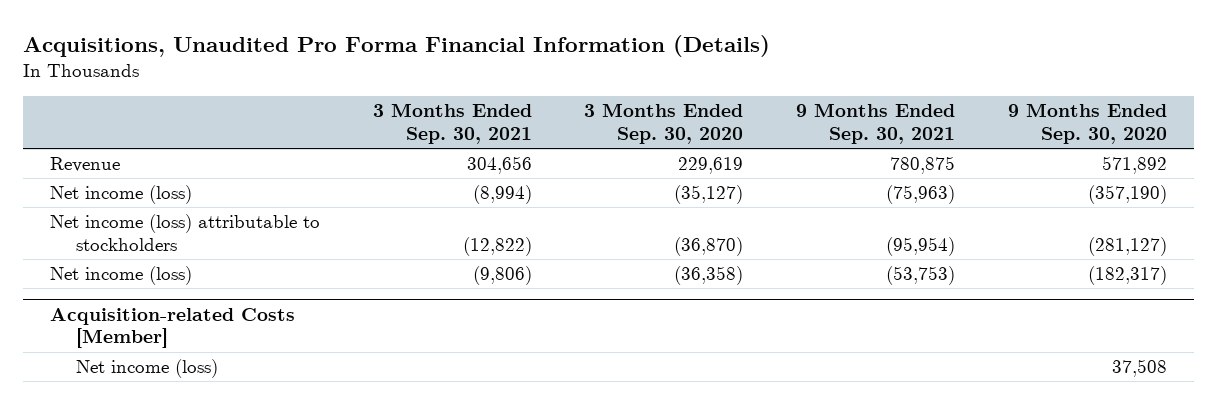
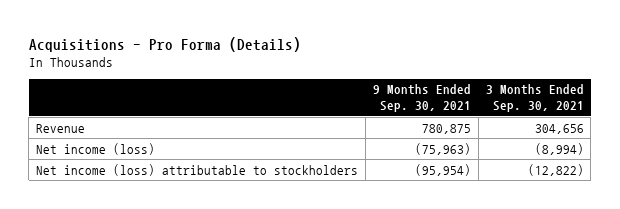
- Acquisitions, Unaudited Pro Forma Financial Information (Details)
+ Acquisitions - Pro Forma (Details)
- | 3 Months Ended Sep. 30, 2021 | 3 Months Ended Sep. 30, 2020 | 9 Months Ended Sep. 30, 2021 | 9 Months Ended Sep. 30, 2020
+ | 9 Months Ended Sep. 30, 2021 | 3 Months Ended Sep. 30, 2021
- Net income (loss) | (9,806) | (36,358) | (53,753) | (182,317)
- Acquisition-related Costs [Member]
- Net income (loss) | | | | 37,508

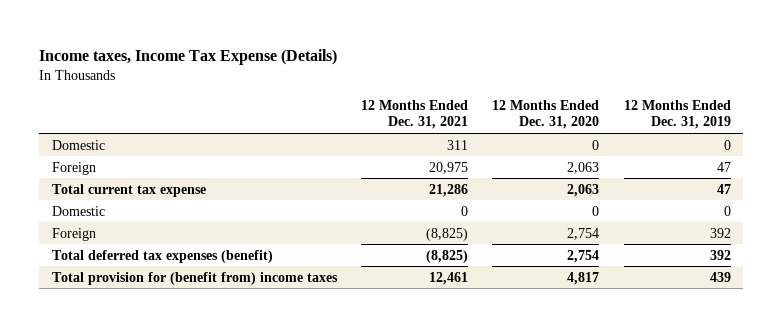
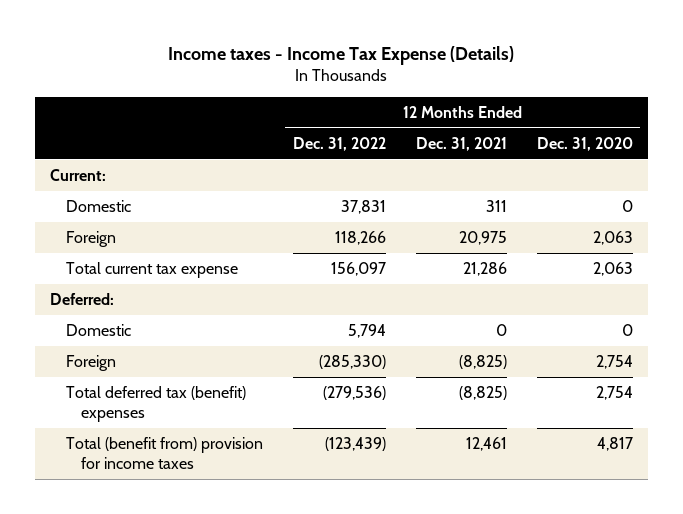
- Income taxes, Income Tax Expense (Details)
+ Income taxes - Income Tax Expense (Details)
- | 12 Months Ended Dec. 31, 2021 | 12 Months Ended Dec. 31, 2020 | 12 Months Ended Dec. 31, 2019
+ | 12 Months Ended Dec. 31, 2022 | 12 Months Ended Dec. 31, 2021 | 12 Months Ended Dec. 31, 2020
+ Current:
+ Deferred:
- Total deferred tax expenses (benefit) | (8,825) | 2,754 | 392
- Total provision for (benefit from) income taxes | 12,461 | 4,817 | 439
+ Total deferred tax (benefit) expenses | (279,536) | (8,825) | 2,754
+ Total (benefit from) provision for income taxes | (123,439) | 12,461 | 4,817

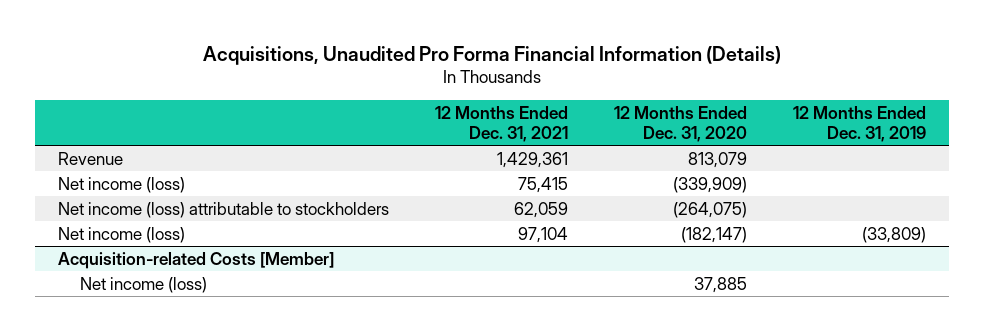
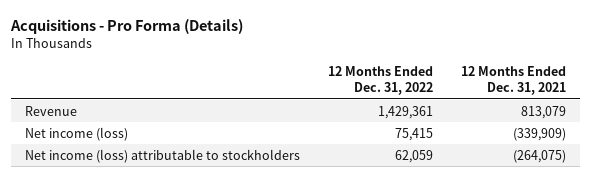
- Acquisitions, Unaudited Pro Forma Financial Information (Details)
+ Acquisitions - Pro Forma (Details)
- | 12 Months Ended Dec. 31, 2021 | 12 Months Ended Dec. 31, 2020 | 12 Months Ended Dec. 31, 2019
+ | 12 Months Ended Dec. 31, 2022 | 12 Months Ended Dec. 31, 2021
- Revenue | 1,429,361 | 813,079 |
- Net income (loss) | 75,415 | (339,909) |
- Net income (loss) attributable to stockholders | 62,059 | (264,075) |
- Net income (loss) | 97,104 | (182,147) | (33,809)
- Acquisition-related Costs [Member]
- Net income (loss) | | 37,885 |
+ Revenue | 1,429,361 | 813,079
+ Net income (loss) | 75,415 | (339,909)
+ Net income (loss) attributable to stockholders | 62,059 | (264,075)

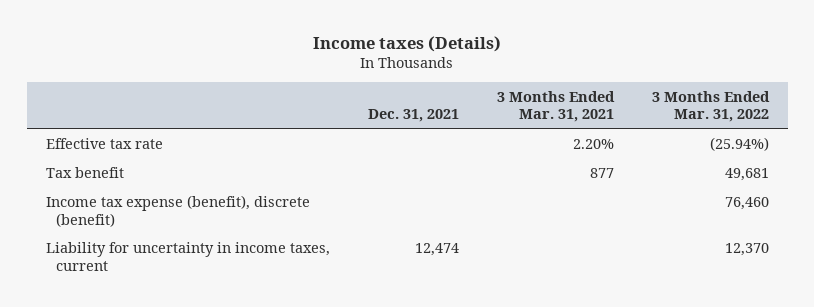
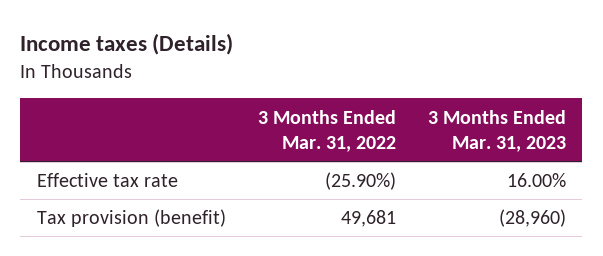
- | Dec. 31, 2021 | 3 Months Ended Mar. 31, 2021 | 3 Months Ended Mar. 31, 2022
+ | 3 Months Ended Mar. 31, 2022 | 3 Months Ended Mar. 31, 2023
- Effective tax rate | | 2.20% | (25.94%)
- Tax benefit | | 877 | 49,681
- Income tax expense (benefit), discrete (benefit) | | | 76,460
- Liability for uncertainty in income taxes, current | 12,474 | | 12,370
+ Effective tax rate | (25.90%) | 16.00%
+ Tax provision (benefit) | 49,681 | (28,960)

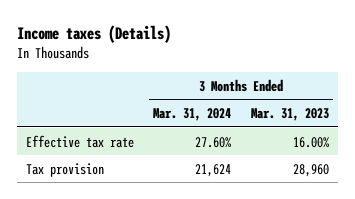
- | 3 Months Ended Mar. 31, 2022 | 3 Months Ended Mar. 31, 2023
+ | 3 Months Ended Mar. 31, 2024 | 3 Months Ended Mar. 31, 2023
- Tax provision (benefit) | 49,681 | (28,960)
+ Tax provision | 21,624 | 28,960

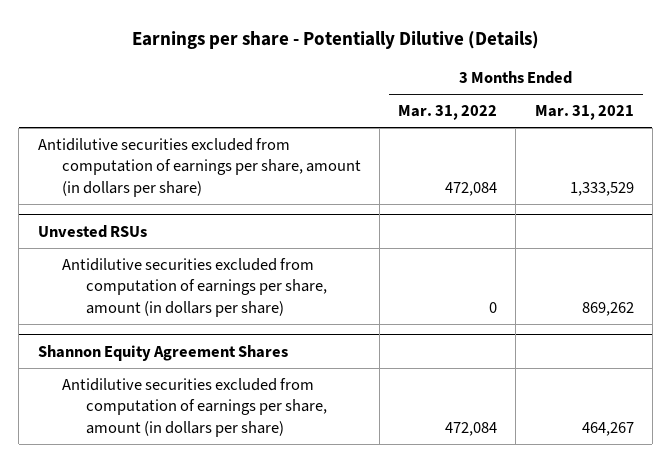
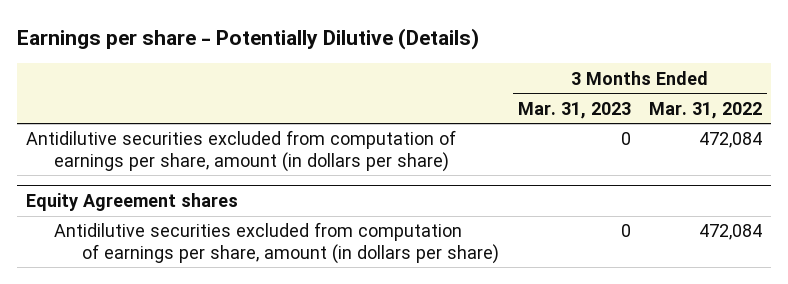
- | 3 Months Ended Mar. 31, 2022 | 3 Months Ended Mar. 31, 2021
+ | 3 Months Ended Mar. 31, 2023 | 3 Months Ended Mar. 31, 2022
- Unvested RSUs
- Antidilutive securities excluded from computation of earnings per share, amount (in dollars per share) | 0 | 869,262
- Shannon Equity Agreement Shares
+ Equity Agreement shares

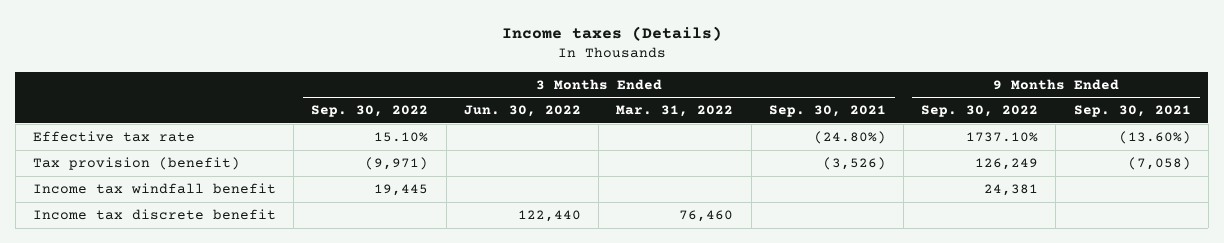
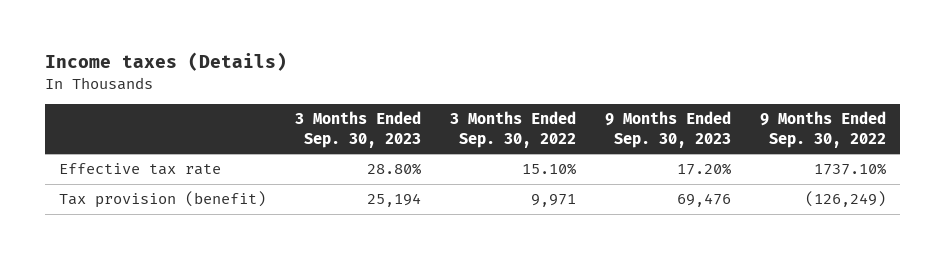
- | 3 Months Ended Sep. 30, 2022 | 3 Months Ended Jun. 30, 2022 | 3 Months Ended Mar. 31, 2022 | 3 Months Ended Sep. 30, 2021 | 9 Months Ended Sep. 30, 2022 | 9 Months Ended Sep. 30, 2021
+ | 3 Months Ended Sep. 30, 2023 | 3 Months Ended Sep. 30, 2022 | 9 Months Ended Sep. 30, 2023 | 9 Months Ended Sep. 30, 2022
- Tax provision (benefit) | (9,971) | | | (3,526) | 126,249 | (7,058)
- Income tax windfall benefit | 19,445 | | | | 24,381 |
- Income tax discrete benefit | | 122,440 | 76,460 | | |
+ Tax provision (benefit) | 25,194 | 9,971 | 69,476 | (126,249)

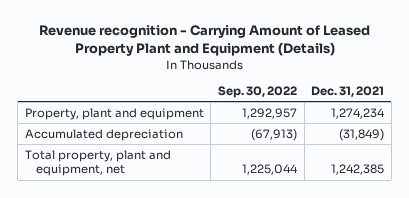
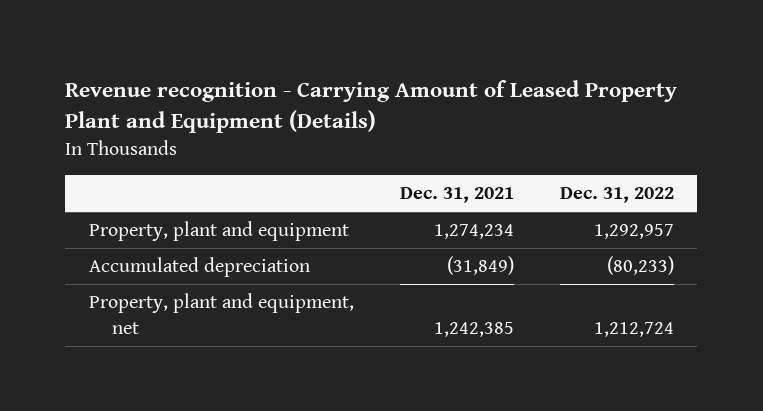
- | Sep. 30, 2022 | Dec. 31, 2021
+ | Dec. 31, 2021 | Dec. 31, 2022
- Total property, plant and equipment, net | 1,225,044 | 1,242,385
+ Property, plant and equipment, net | 1,242,385 | 1,212,724

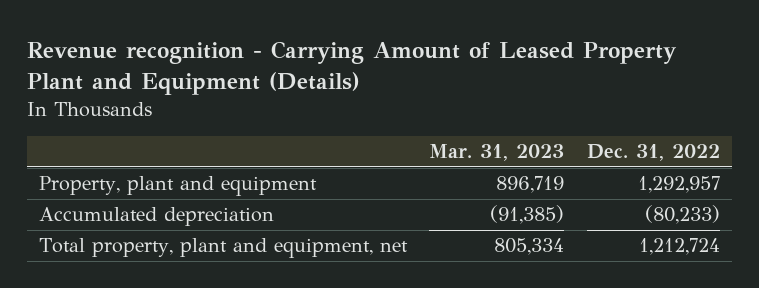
- | Dec. 31, 2021 | Dec. 31, 2022
+ | Mar. 31, 2023 | Dec. 31, 2022
- Property, plant and equipment, net | 1,242,385 | 1,212,724
+ Total property, plant and equipment, net | 805,334 | 1,212,724

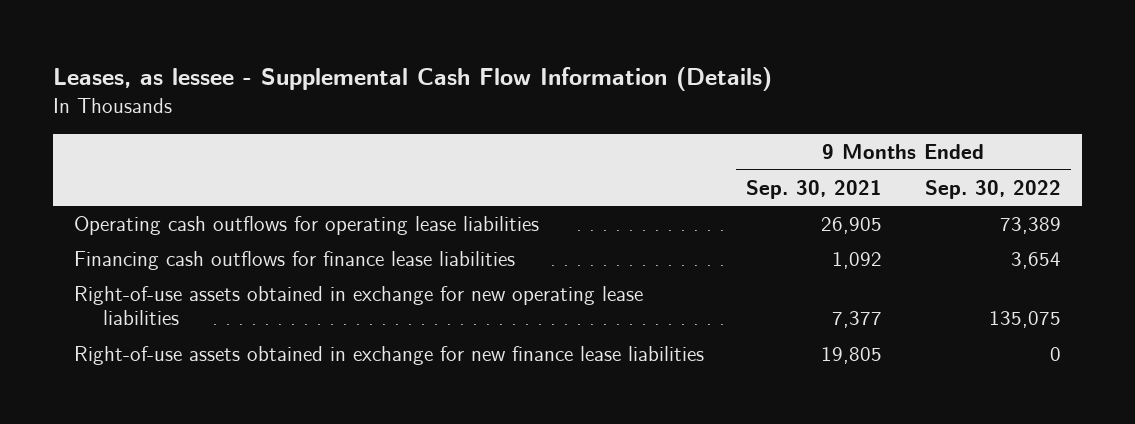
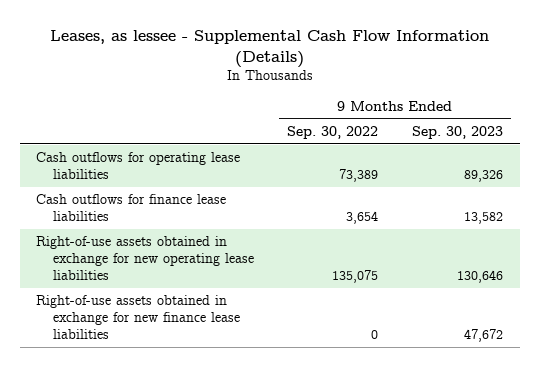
- | 9 Months Ended Sep. 30, 2021 | 9 Months Ended Sep. 30, 2022
+ | 9 Months Ended Sep. 30, 2022 | 9 Months Ended Sep. 30, 2023
- Operating cash outflows for operating lease liabilities | 26,905 | 73,389
- Financing cash outflows for finance lease liabilities | 1,092 | 3,654
+ Cash outflows for operating lease liabilities | 73,389 | 89,326
+ Cash outflows for finance lease liabilities | 3,654 | 13,582

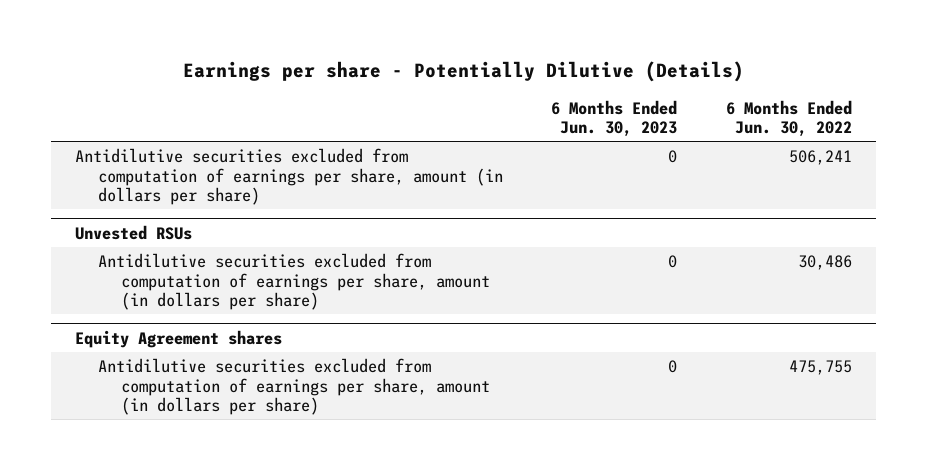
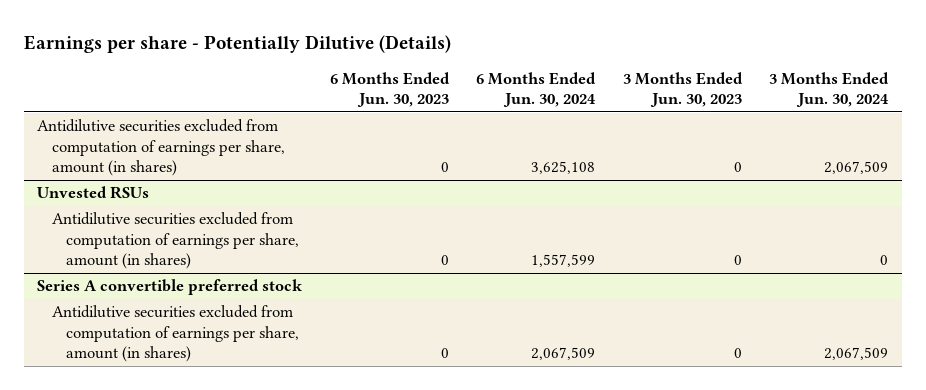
- | 6 Months Ended Jun. 30, 2023 | 6 Months Ended Jun. 30, 2022
+ | 6 Months Ended Jun. 30, 2023 | 6 Months Ended Jun. 30, 2024 | 3 Months Ended Jun. 30, 2023 | 3 Months Ended Jun. 30, 2024
- Antidilutive securities excluded from computation of earnings per share, amount (in dollars per share) | 0 | 506,241
+ Antidilutive securities excluded from computation of earnings per share, amount (in shares) | 0 | 3,625,108 | 0 | 2,067,509
@ Unvested RSUs
- Antidilutive securities excluded from computation of earnings per share, amount (in dollars per share) | 0 | 30,486
- Equity Agreement shares
- Antidilutive securities excluded from computation of earnings per share, amount (in dollars per share) | 0 | 475,755
@ Unvested RSUs
+ Antidilutive securities excluded from computation of earnings per share, amount (in shares) | 0 | 1,557,599 | 0 | 0
+ Series A convertible preferred stock
+ Antidilutive securities excluded from computation of earnings per share, amount (in shares) | 0 | 2,067,509 | 0 | 2,067,509

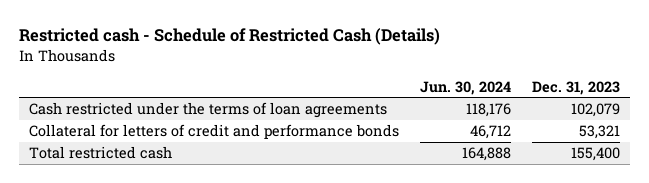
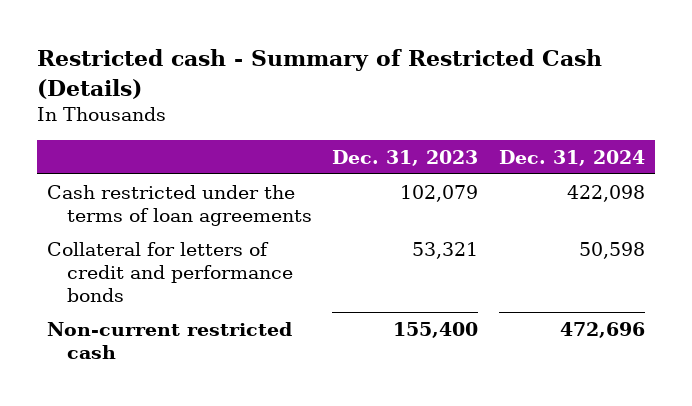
- Restricted cash - Schedule of Restricted Cash (Details)
+ Restricted cash - Summary of Restricted Cash (Details)
- | Jun. 30, 2024 | Dec. 31, 2023
+ | Dec. 31, 2023 | Dec. 31, 2024
- Total restricted cash | 164,888 | 155,400
+ Non-current restricted cash | 155,400 | 472,696

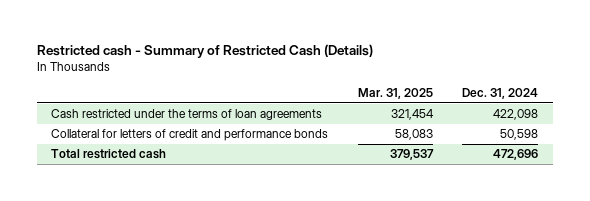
- | Dec. 31, 2023 | Dec. 31, 2024
+ | Mar. 31, 2025 | Dec. 31, 2024
- Non-current restricted cash | 155,400 | 472,696
+ Total restricted cash | 379,537 | 472,696

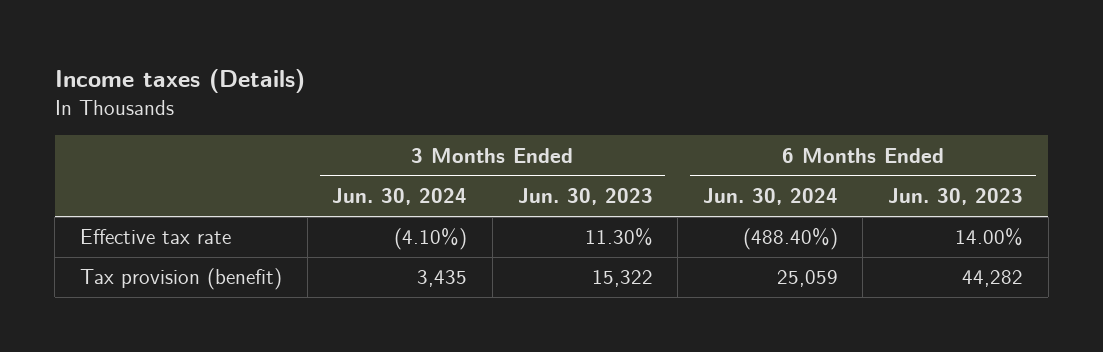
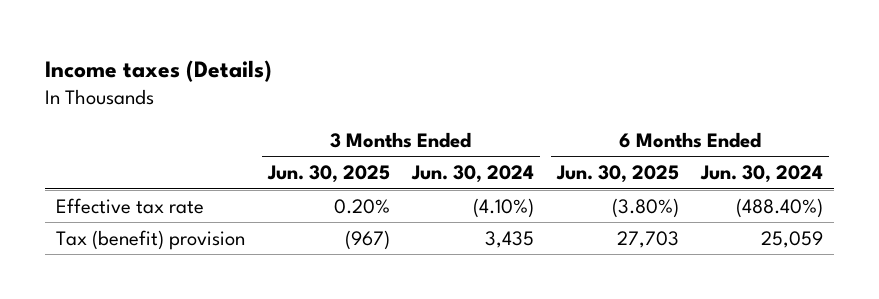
- | 3 Months Ended Jun. 30, 2024 | 3 Months Ended Jun. 30, 2023 | 6 Months Ended Jun. 30, 2024 | 6 Months Ended Jun. 30, 2023
+ | 3 Months Ended Jun. 30, 2025 | 3 Months Ended Jun. 30, 2024 | 6 Months Ended Jun. 30, 2025 | 6 Months Ended Jun. 30, 2024
- Tax provision (benefit) | 3,435 | 15,322 | 25,059 | 44,282
+ Tax (benefit) provision | (967) | 3,435 | 27,703 | 25,059

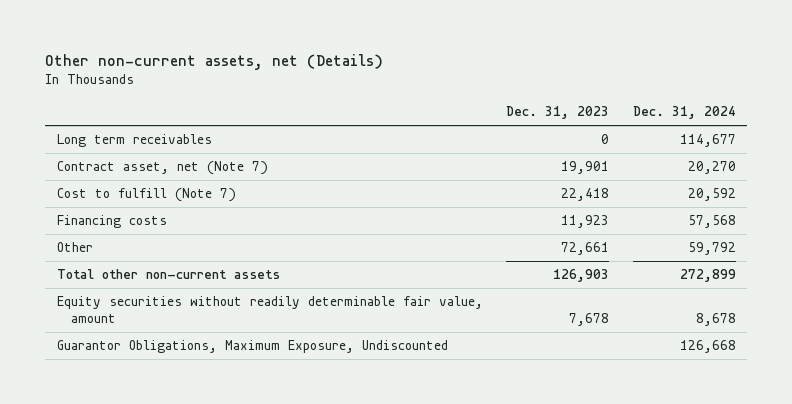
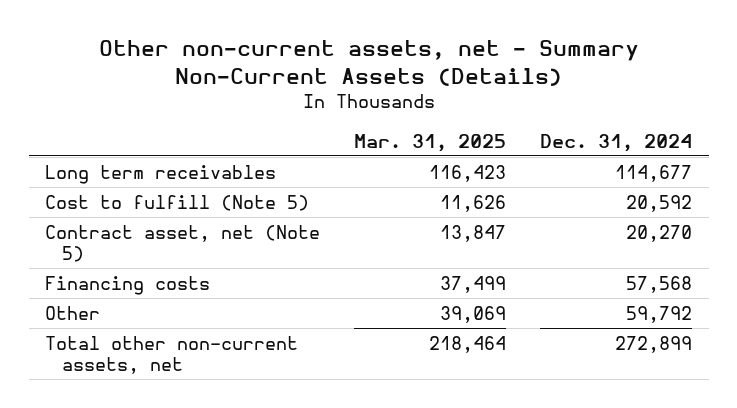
- Other non-current assets, net (Details)
+ Other non-current assets, net - Summary Non-Current Assets (Details)
- | Dec. 31, 2023 | Dec. 31, 2024
+ | Mar. 31, 2025 | Dec. 31, 2024
- Contract asset, net (Note 7) | 19,901 | 20,270
- Cost to fulfill (Note 7) | 22,418 | 20,592
+ Cost to fulfill (Note 5) | 11,626 | 20,592
+ Contract asset, net (Note 5) | 13,847 | 20,270
- Total other non-current assets | 126,903 | 272,899
- Equity securities without readily determinable fair value, amount | 7,678 | 8,678
- Guarantor Obligations, Maximum Exposure, Undiscounted | | 126,668
+ Total other non-current assets, net | 218,464 | 272,899

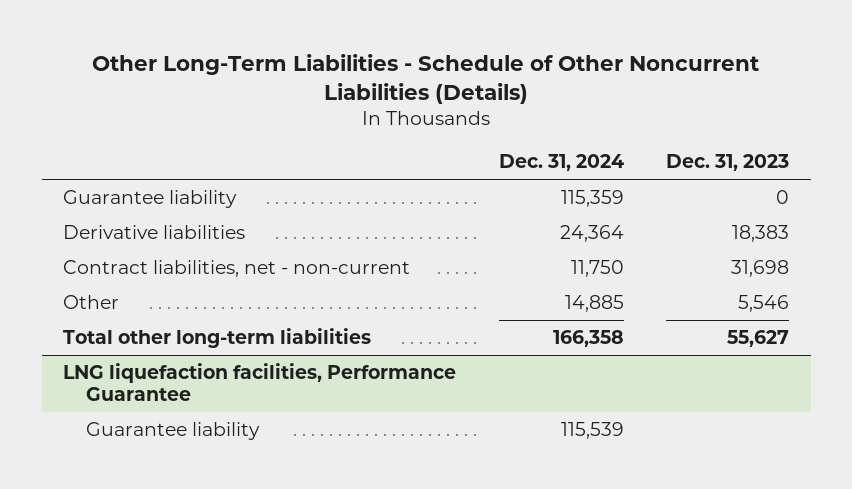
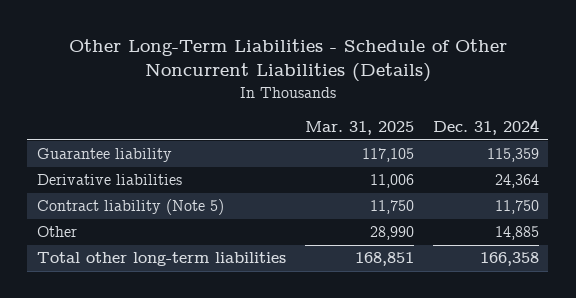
- | Dec. 31, 2024 | Dec. 31, 2023
+ | Mar. 31, 2025 | Dec. 31, 2024
- Contract liabilities, net - non-current | 11,750 | 31,698
+ Contract liability (Note 5) | 11,750 | 11,750
- LNG liquefaction facilities, Performance Guarantee
- Guarantee liability | 115,539 |

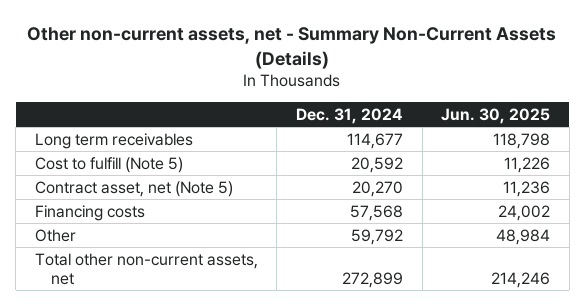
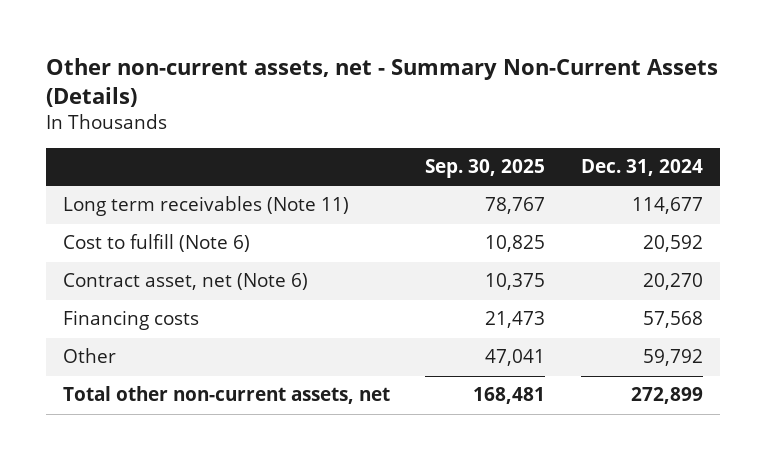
- | Dec. 31, 2024 | Jun. 30, 2025
+ | Sep. 30, 2025 | Dec. 31, 2024
- Long term receivables | 114,677 | 118,798
- Cost to fulfill (Note 5) | 20,592 | 11,226
- Contract asset, net (Note 5) | 20,270 | 11,236
+ Long term receivables (Note 11) | 78,767 | 114,677
+ Cost to fulfill (Note 6) | 10,825 | 20,592
+ Contract asset, net (Note 6) | 10,375 | 20,270

